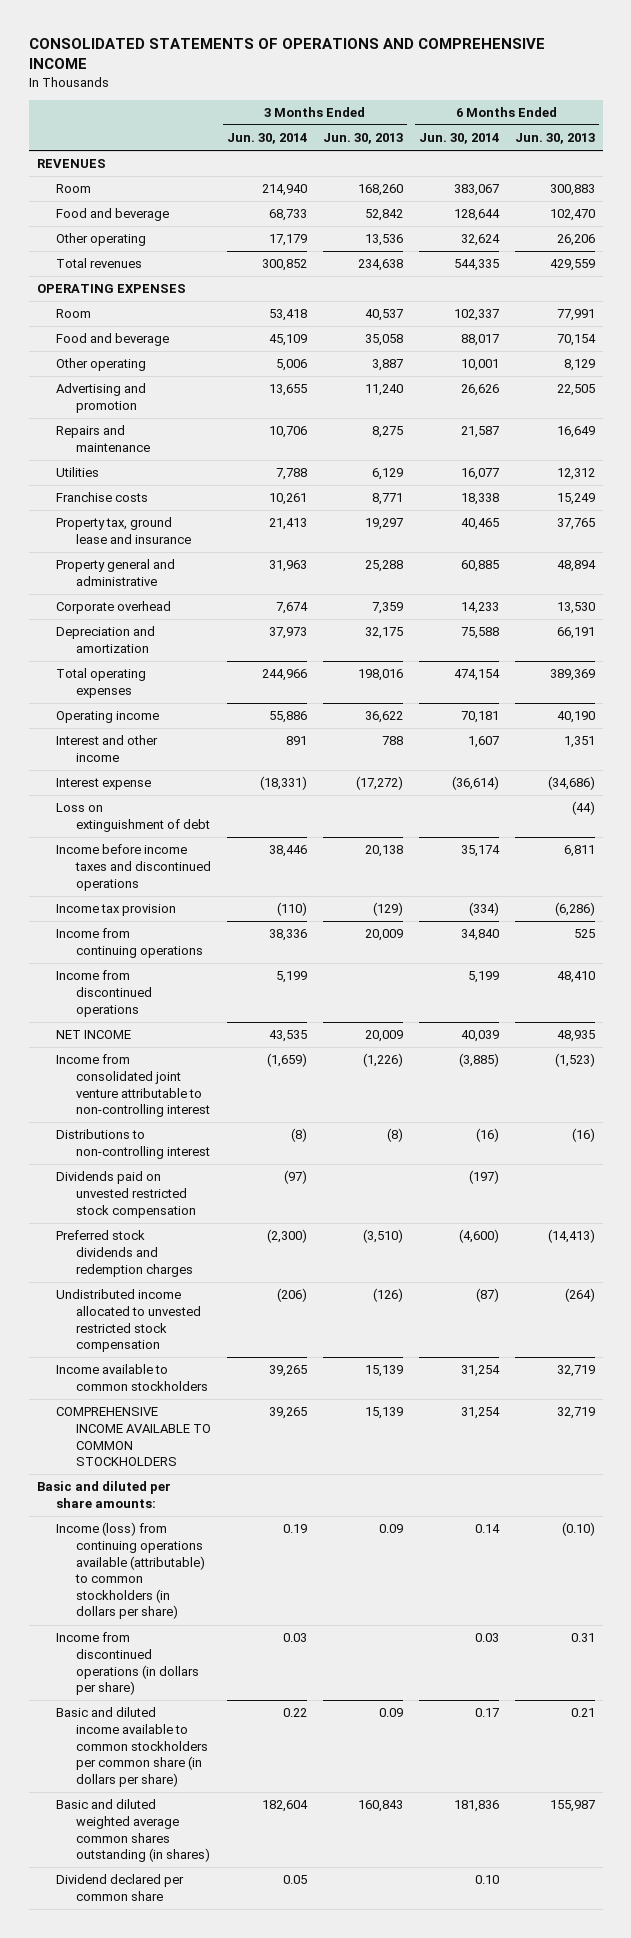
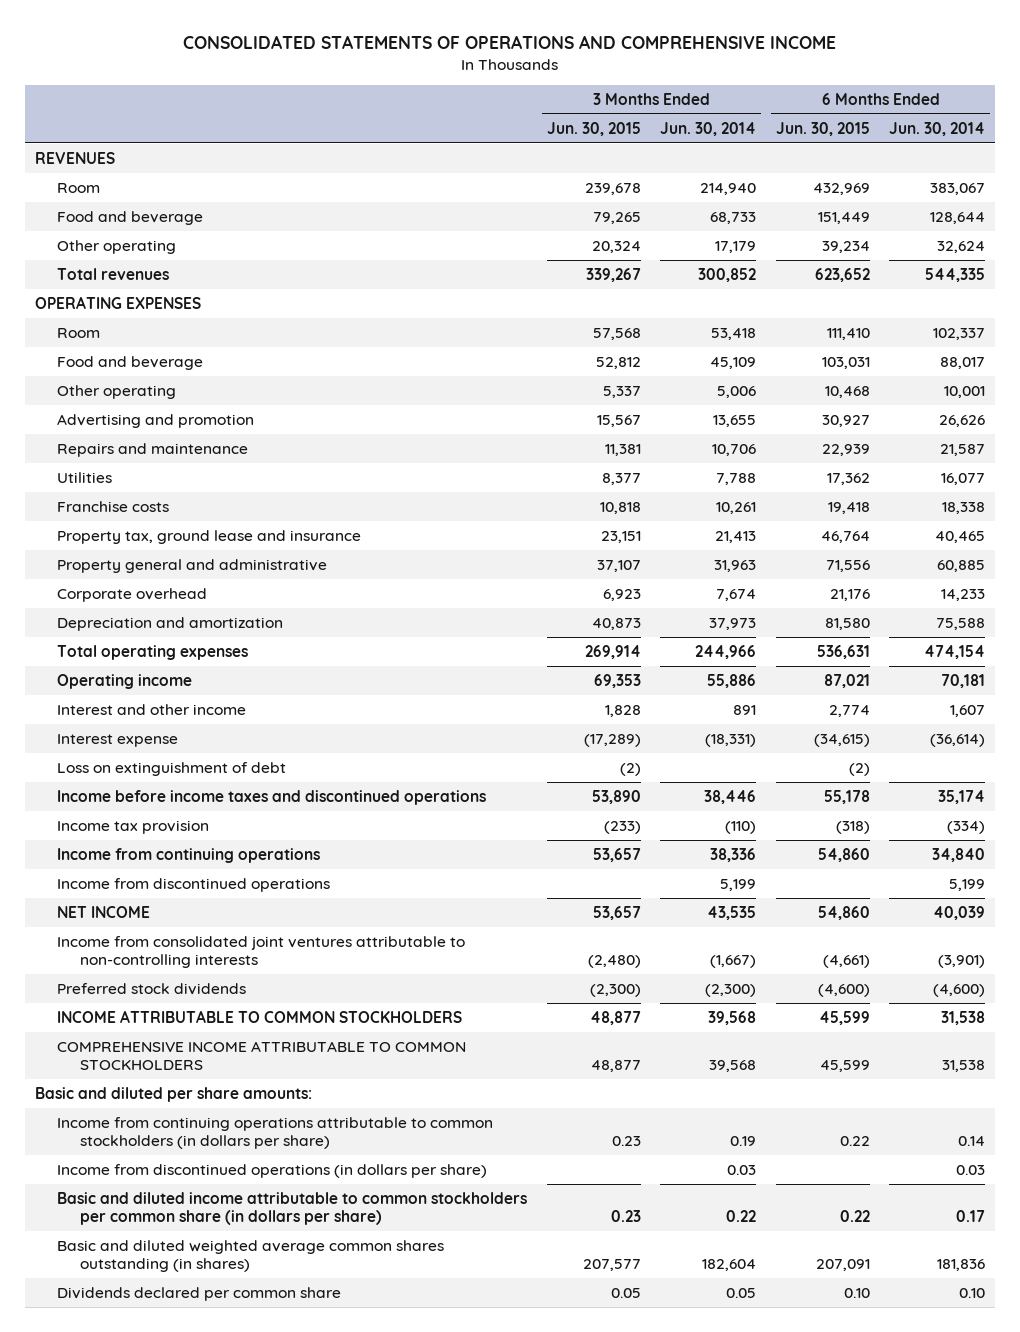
- | 3 Months Ended Jun. 30, 2014 | 3 Months Ended Jun. 30, 2013 | 6 Months Ended Jun. 30, 2014 | 6 Months Ended Jun. 30, 2013
+ | 3 Months Ended Jun. 30, 2015 | 3 Months Ended Jun. 30, 2014 | 6 Months Ended Jun. 30, 2015 | 6 Months Ended Jun. 30, 2014
- Income from consolidated joint venture attributable to non-controlling interest | (1,659) | (1,226) | (3,885) | (1,523)
- Distributions to non-controlling interest | (8) | (8) | (16) | (16)
- Dividends paid on unvested restricted stock compensation | (97) | | (197) |
- Preferred stock dividends and redemption charges | (2,300) | (3,510) | (4,600) | (14,413)
- Undistributed income allocated to unvested restricted stock compensation | (206) | (126) | (87) | (264)
- Income available to common stockholders | 39,265 | 15,139 | 31,254 | 32,719
- COMPREHENSIVE INCOME AVAILABLE TO COMMON STOCKHOLDERS | 39,265 | 15,139 | 31,254 | 32,719
+ Income from consolidated joint ventures attributable to non-controlling interests | (2,480) | (1,667) | (4,661) | (3,901)
+ Preferred stock dividends | (2,300) | (2,300) | (4,600) | (4,600)
+ INCOME ATTRIBUTABLE TO COMMON STOCKHOLDERS | 48,877 | 39,568 | 45,599 | 31,538
+ COMPREHENSIVE INCOME ATTRIBUTABLE TO COMMON STOCKHOLDERS | 48,877 | 39,568 | 45,599 | 31,538
- Income (loss) from continuing operations available (attributable) to common stockholders (in dollars per share) | 0.19 | 0.09 | 0.14 | (0.10)
+ Income from continuing operations attributable to common stockholders (in dollars per share) | 0.23 | 0.19 | 0.22 | 0.14
- Basic and diluted income available to common stockholders per common share (in dollars per share) | 0.22 | 0.09 | 0.17 | 0.21
+ Basic and diluted income attributable to common stockholders per common share (in dollars per share) | 0.23 | 0.22 | 0.22 | 0.17
- Dividend declared per common share | 0.05 | | 0.10 |
+ Dividends declared per common share | 0.05 | 0.05 | 0.10 | 0.10

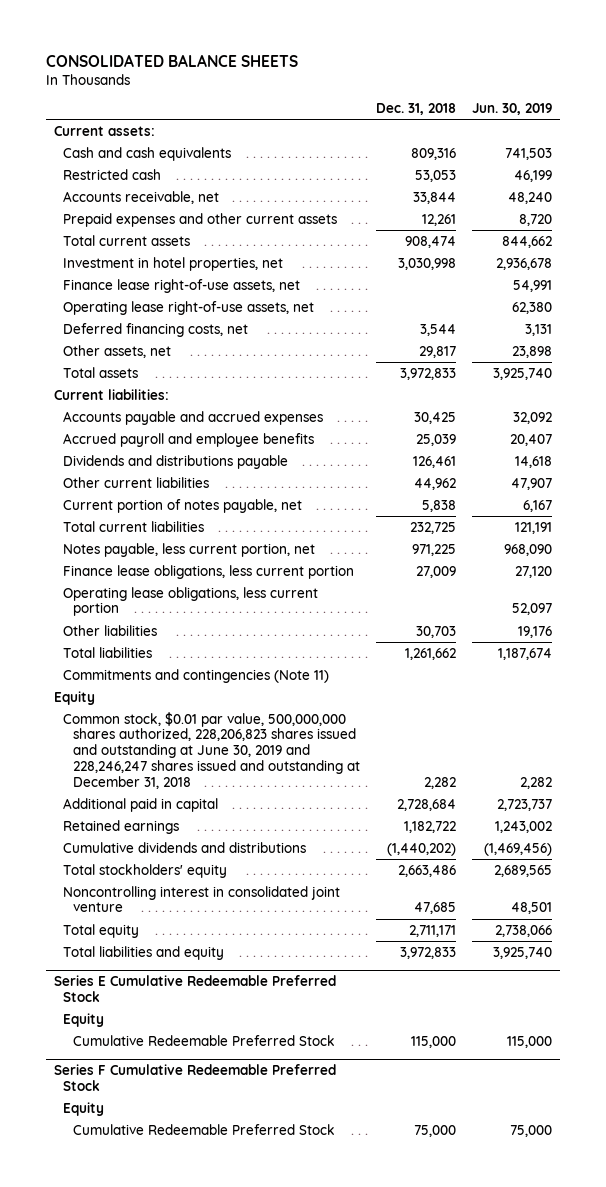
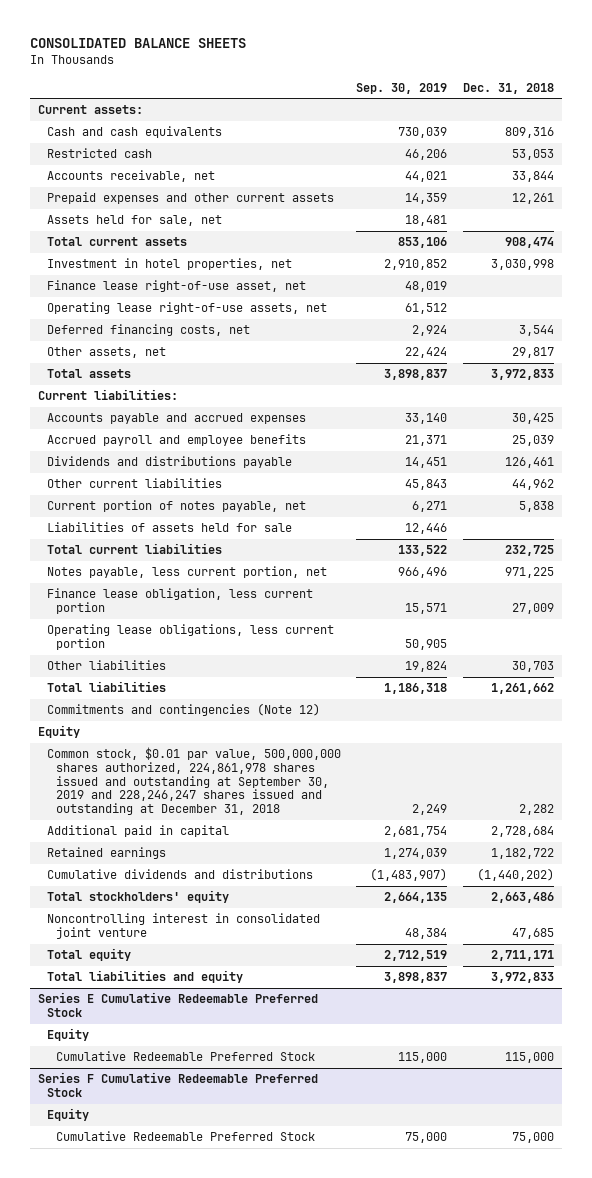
- | Dec. 31, 2018 | Jun. 30, 2019
+ | Sep. 30, 2019 | Dec. 31, 2018
+ Assets held for sale, net | 18,481 |
- Finance lease right-of-use assets, net | | 54,991
+ Finance lease right-of-use asset, net | 48,019 |
+ Liabilities of assets held for sale | 12,446 |
- Finance lease obligations, less current portion | 27,009 | 27,120
+ Finance lease obligation, less current portion | 15,571 | 27,009
- Commitments and contingencies (Note 11)
+ Commitments and contingencies (Note 12)
- Common stock, $0.01 par value, 500,000,000 shares authorized, 228,206,823 shares issued and outstanding at June 30, 2019 and 228,246,247 shares issued and outstanding at December 31, 2018 | 2,282 | 2,282
+ Common stock, $0.01 par value, 500,000,000 shares authorized, 224,861,978 shares issued and outstanding at September 30, 2019 and 228,246,247 shares issued and outstanding at December 31, 2018 | 2,249 | 2,282

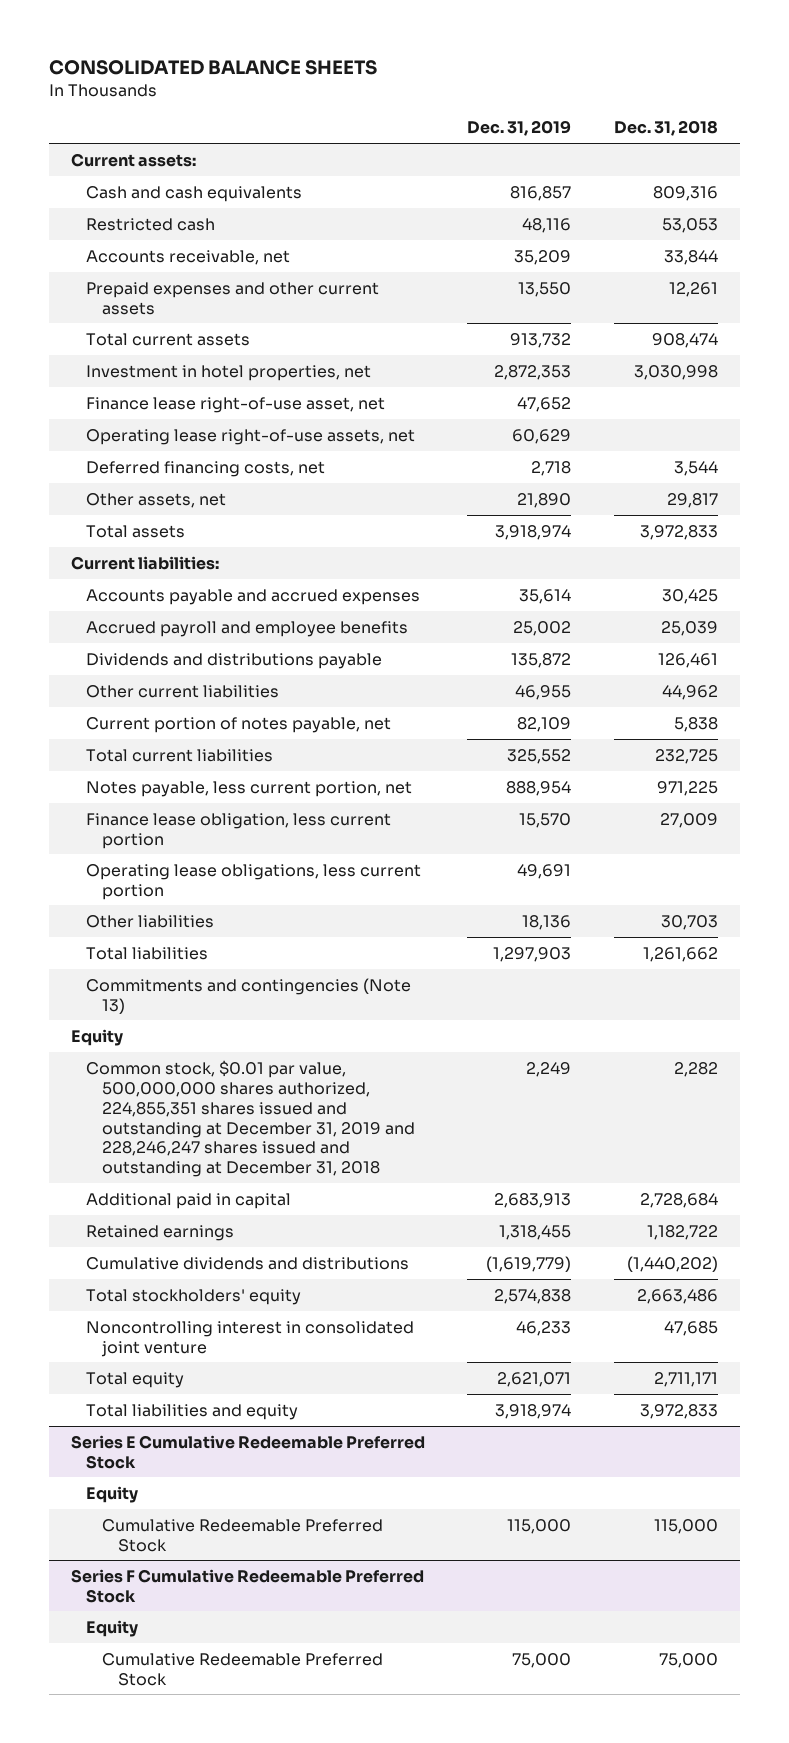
- | Sep. 30, 2019 | Dec. 31, 2018
+ | Dec. 31, 2019 | Dec. 31, 2018
- Assets held for sale, net | 18,481 |
- Liabilities of assets held for sale | 12,446 |
- Commitments and contingencies (Note 12)
+ Commitments and contingencies (Note 13)
- Common stock, $0.01 par value, 500,000,000 shares authorized, 224,861,978 shares issued and outstanding at September 30, 2019 and 228,246,247 shares issued and outstanding at December 31, 2018 | 2,249 | 2,282
+ Common stock, $0.01 par value, 500,000,000 shares authorized, 224,855,351 shares issued and outstanding at December 31, 2019 and 228,246,247 shares issued and outstanding at December 31, 2018 | 2,249 | 2,282

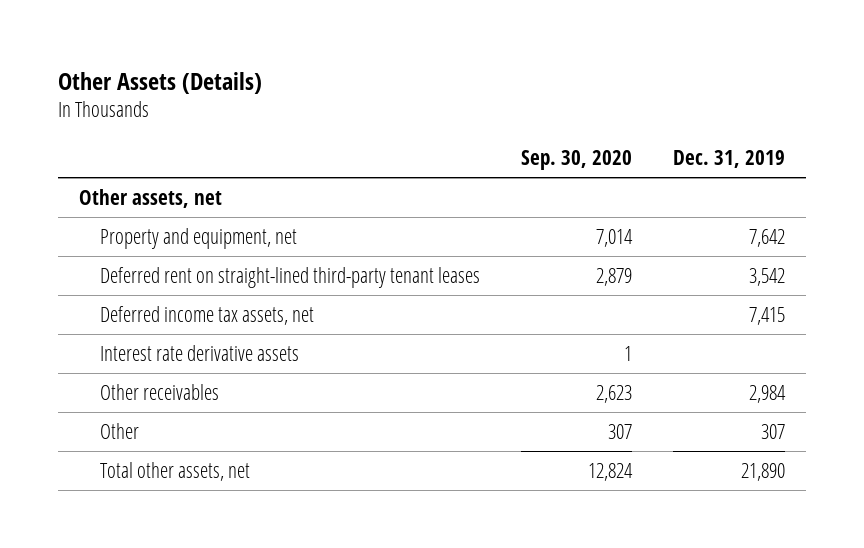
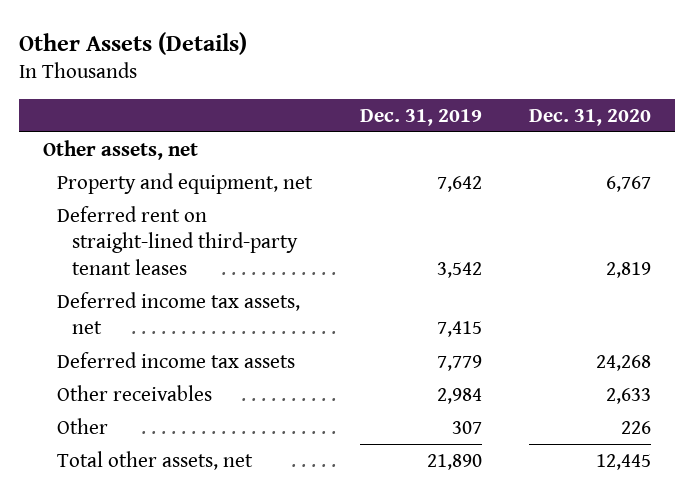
- | Sep. 30, 2020 | Dec. 31, 2019
+ | Dec. 31, 2019 | Dec. 31, 2020
- Interest rate derivative assets | 1 |
+ Deferred income tax assets | 7,779 | 24,268

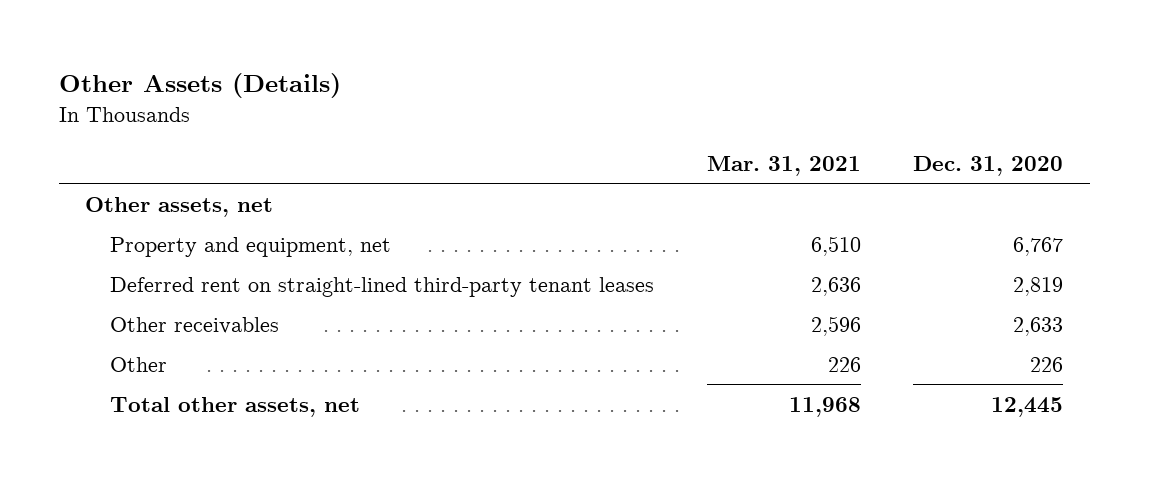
- | Dec. 31, 2019 | Dec. 31, 2020
+ | Mar. 31, 2021 | Dec. 31, 2020
- Deferred income tax assets, net | 7,415 |
- Deferred income tax assets | 7,779 | 24,268

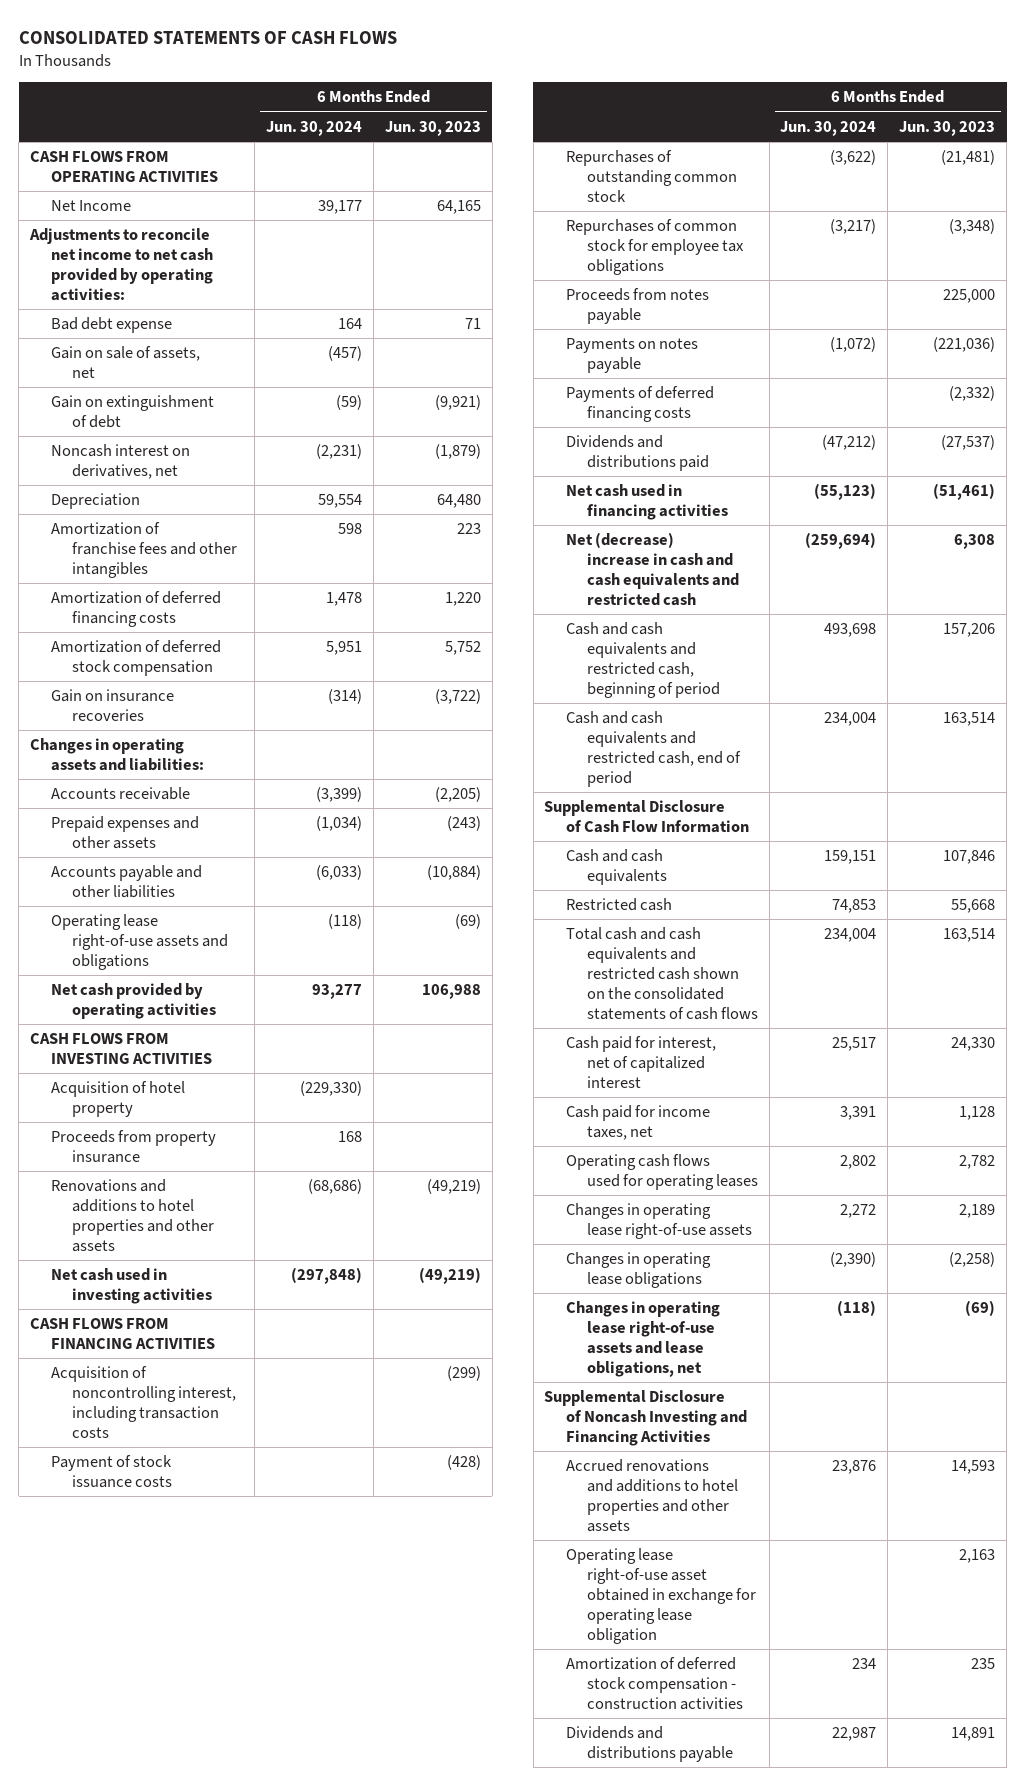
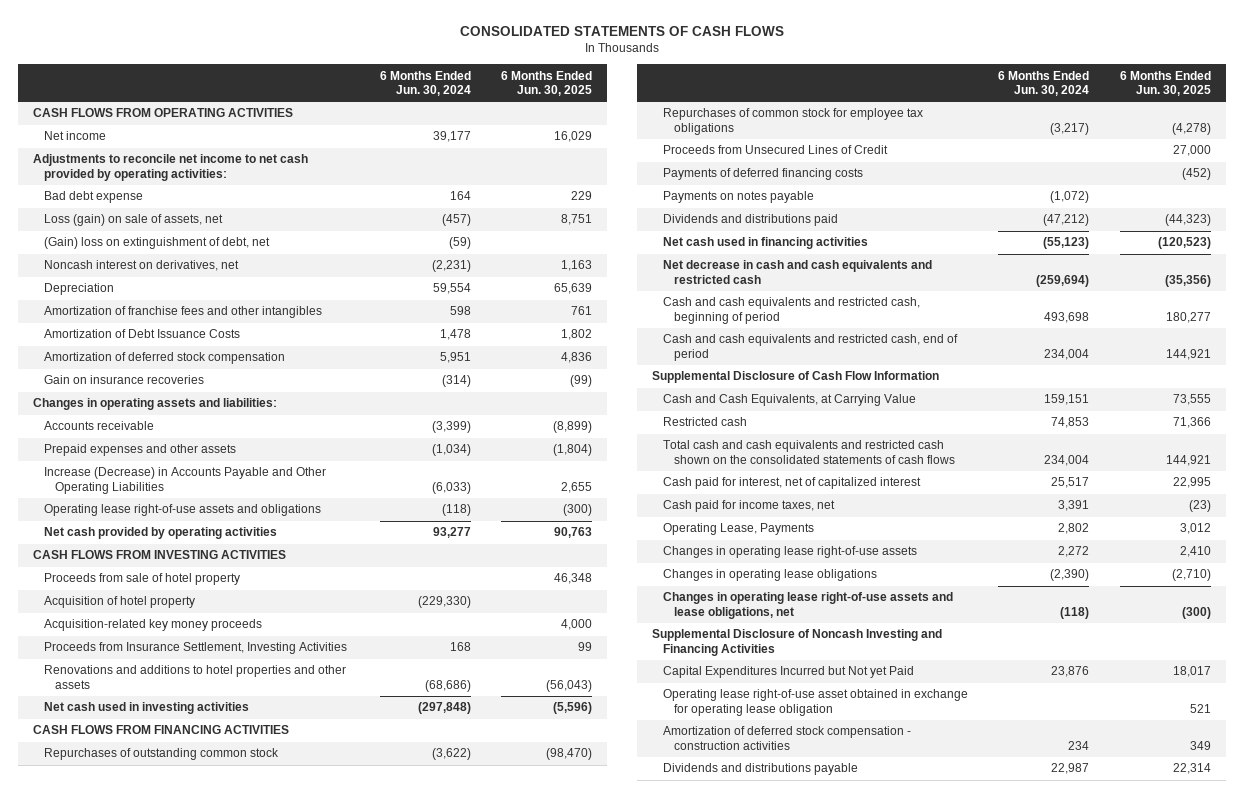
- | 6 Months Ended Jun. 30, 2024 | 6 Months Ended Jun. 30, 2023
+ | 6 Months Ended Jun. 30, 2024 | 6 Months Ended Jun. 30, 2025
- Net Income | 39,177 | 64,165
+ Net income | 39,177 | 16,029
- Gain on sale of assets, net | (457) |
- Gain on extinguishment of debt | (59) | (9,921)
+ Loss (gain) on sale of assets, net | (457) | 8,751
+ (Gain) loss on extinguishment of debt, net | (59) |
- Amortization of deferred financing costs | 1,478 | 1,220
+ Amortization of Debt Issuance Costs | 1,478 | 1,802
- Accounts payable and other liabilities | (6,033) | (10,884)
+ Increase (Decrease) in Accounts Payable and Other Operating Liabilities | (6,033) | 2,655
+ Proceeds from sale of hotel property | | 46,348
- Proceeds from property insurance | 168 |
+ Acquisition-related key money proceeds | | 4,000
+ Proceeds from Insurance Settlement, Investing Activities | 168 | 99
- Acquisition of noncontrolling interest, including transaction costs | | (299)
- Payment of stock issuance costs | | (428)
- Proceeds from notes payable | | 225,000
+ Proceeds from Unsecured Lines of Credit | | 27,000
moved down: Payments on notes payable | (1,072) |
- Net (decrease) increase in cash and cash equivalents and restricted cash | (259,694) | 6,308
+ Net decrease in cash and cash equivalents and restricted cash | (259,694) | (35,356)
- Cash and cash equivalents | 159,151 | 107,846
+ Cash and Cash Equivalents, at Carrying Value | 159,151 | 73,555
- Operating cash flows used for operating leases | 2,802 | 2,782
+ Operating Lease, Payments | 2,802 | 3,012
- Accrued renovations and additions to hotel properties and other assets | 23,876 | 14,593
+ Capital Expenditures Incurred but Not yet Paid | 23,876 | 18,017

